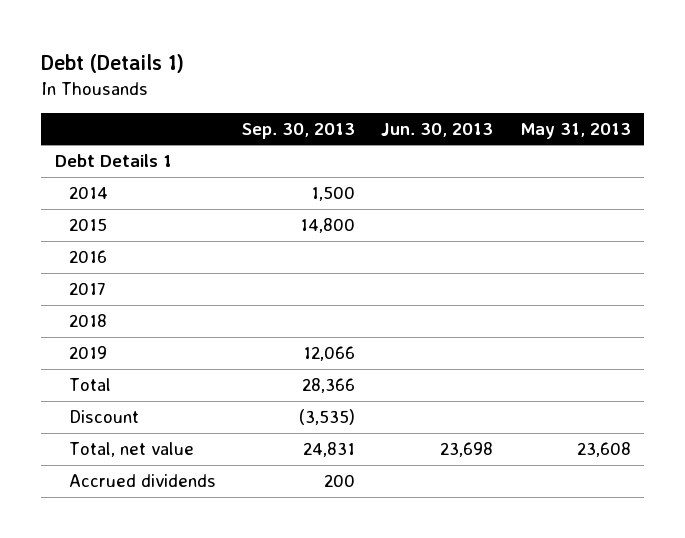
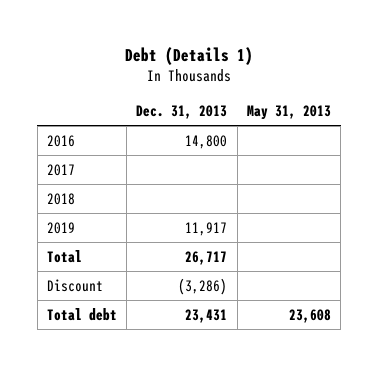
- | Sep. 30, 2013 | Jun. 30, 2013 | May 31, 2013
+ | Dec. 31, 2013 | May 31, 2013
- Debt Details 1
- 2014 | 1,500 | |
- 2015 | 14,800 | |
- Total, net value | 24,831 | 23,698 | 23,608
- Accrued dividends | 200 | |
+ Total debt | 23,431 | 23,608

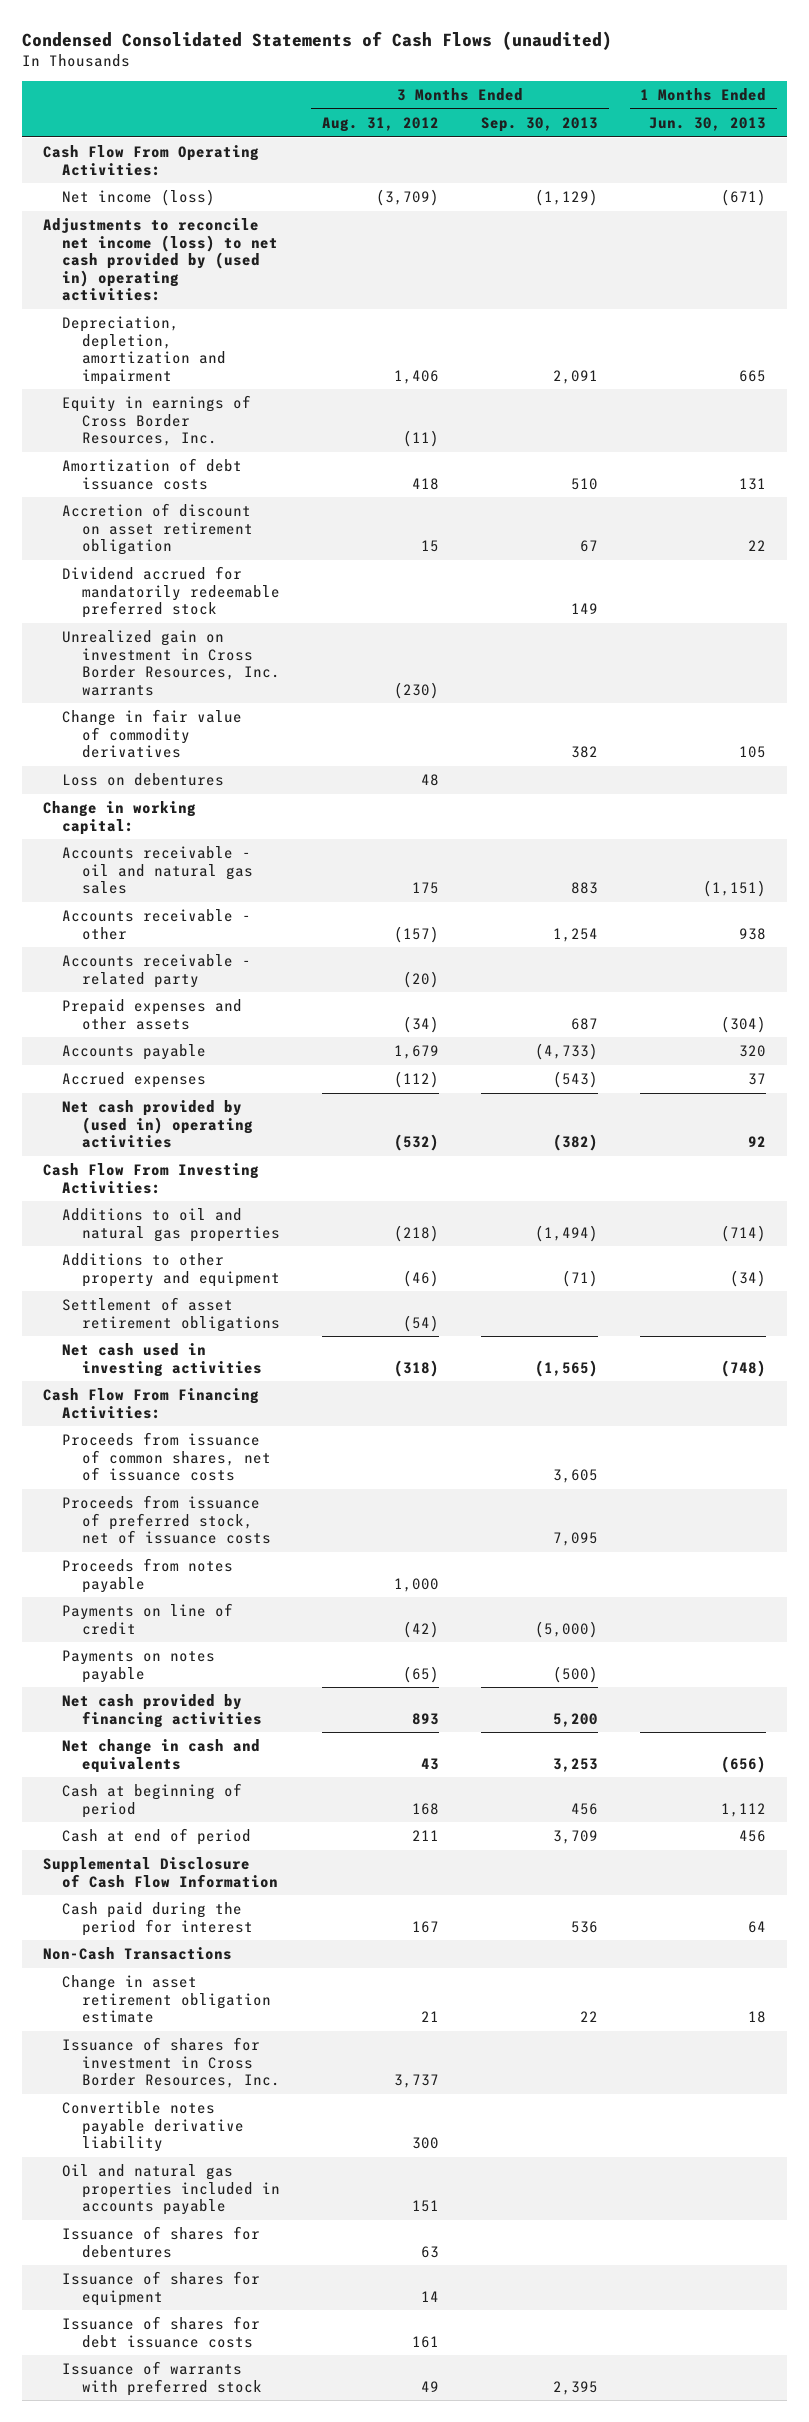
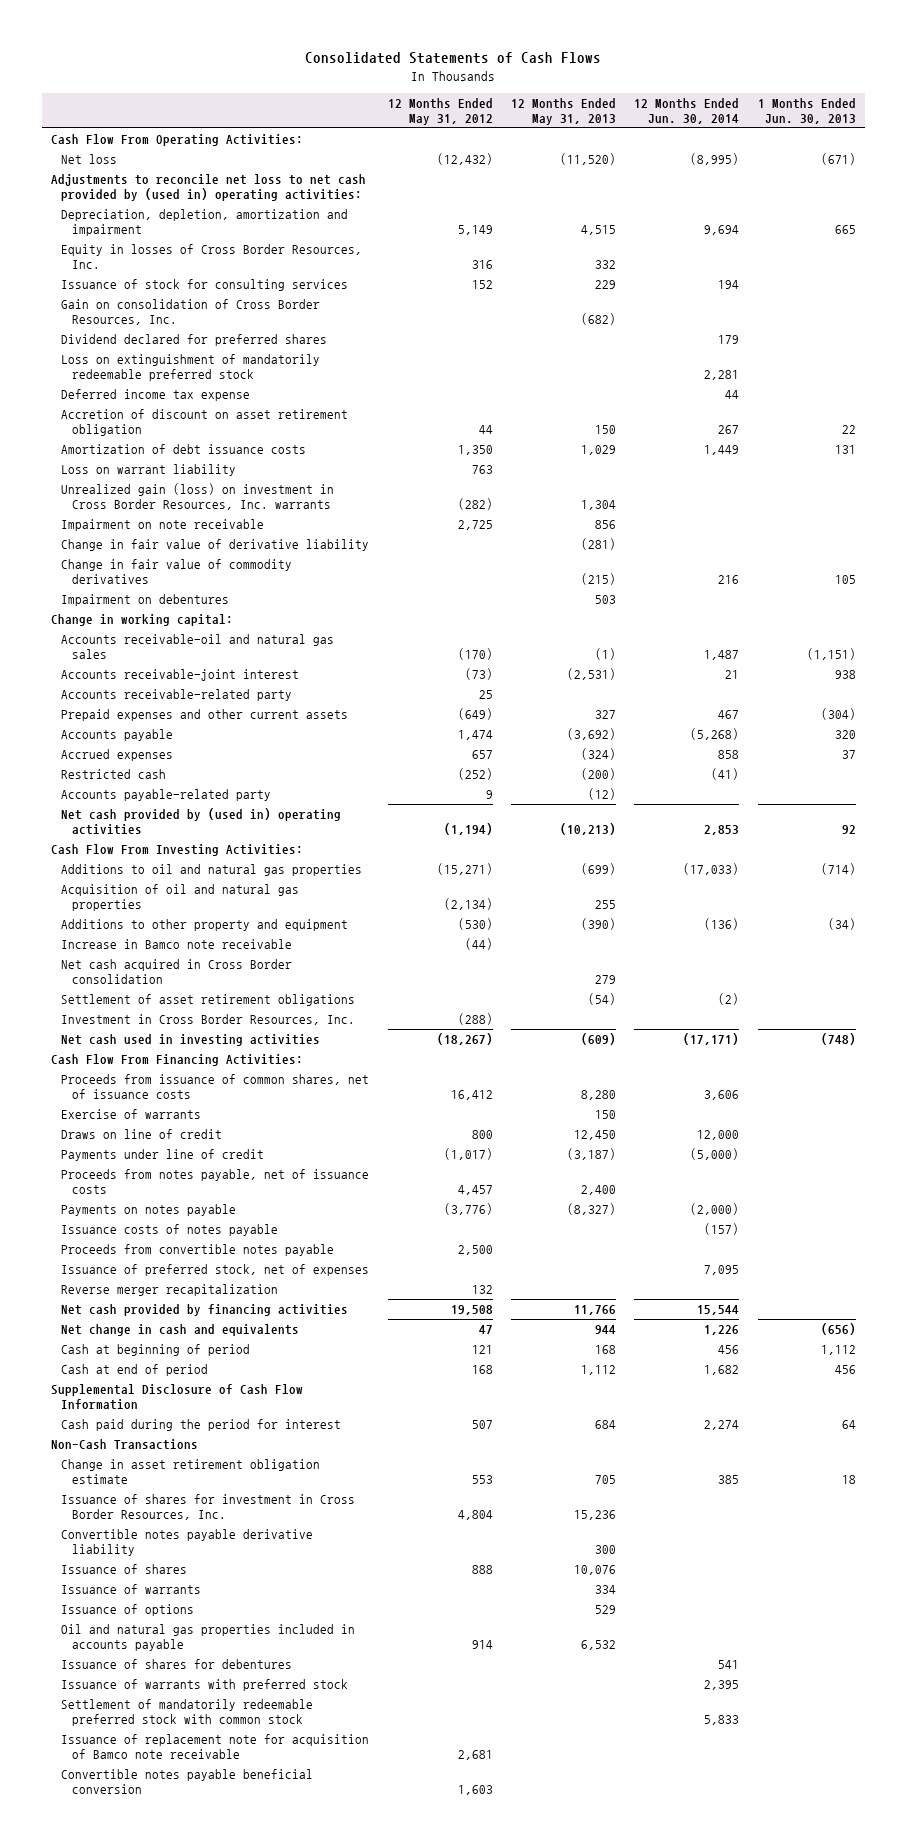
- Condensed Consolidated Statements of Cash Flows (unaudited)
+ Consolidated Statements of Cash Flows
- | 3 Months Ended Aug. 31, 2012 | 3 Months Ended Sep. 30, 2013 | 1 Months Ended Jun. 30, 2013
+ | 12 Months Ended May 31, 2012 | 12 Months Ended May 31, 2013 | 12 Months Ended Jun. 30, 2014 | 1 Months Ended Jun. 30, 2013
- Net income (loss) | (3,709) | (1,129) | (671)
- Adjustments to reconcile net income (loss) to net cash provided by (used in) operating activities:
+ Net loss | (12,432) | (11,520) | (8,995) | (671)
+ Adjustments to reconcile net loss to net cash provided by (used in) operating activities:
- Equity in earnings of Cross Border Resources, Inc. | (11) | |
+ Equity in losses of Cross Border Resources, Inc. | 316 | 332 | |
+ Issuance of stock for consulting services | 152 | 229 | 194 |
+ Gain on consolidation of Cross Border Resources, Inc. | | (682) | |
+ Dividend declared for preferred shares | | | 179 |
+ Loss on extinguishment of mandatorily redeemable preferred stock | | | 2,281 |
+ Deferred income tax expense | | | 44 |
- Dividend accrued for mandatorily redeemable preferred stock | | 149 |
- Unrealized gain on investment in Cross Border Resources, Inc. warrants | (230) | |
moved down: Amortization of debt issuance costs | 1,350 | 1,029 | 1,449 | 131
+ Loss on warrant liability | 763 | | |
+ Unrealized gain (loss) on investment in Cross Border Resources, Inc. warrants | (282) | 1,304 | |
+ Impairment on note receivable | 2,725 | 856 | |
+ Change in fair value of derivative liability | | (281) | |
- Loss on debentures | 48 | |
+ Impairment on debentures | | 503 | |
- Accounts receivable - oil and natural gas sales | 175 | 883 | (1,151)
- Accounts receivable - other | (157) | 1,254 | 938
- Accounts receivable - related party | (20) | |
- Prepaid expenses and other assets | (34) | 687 | (304)
+ Accounts receivable-oil and natural gas sales | (170) | (1) | 1,487 | (1,151)
+ Accounts receivable-joint interest | (73) | (2,531) | 21 | 938
+ Accounts receivable-related party | 25 | | |
+ Prepaid expenses and other current assets | (649) | 327 | 467 | (304)
+ Restricted cash | (252) | (200) | (41) |
+ Accounts payable-related party | 9 | (12) | |
+ Acquisition of oil and natural gas properties | (2,134) | 255 | |
+ Increase in Bamco note receivable | (44) | | |
+ Net cash acquired in Cross Border consolidation | | 279 | |
+ Investment in Cross Border Resources, Inc. | (288) | | |
- Proceeds from issuance of preferred stock, net of issuance costs | | 7,095 |
- Proceeds from notes payable | 1,000 | |
- Payments on line of credit | (42) | (5,000) |
+ Exercise of warrants | | 150 | |
+ Draws on line of credit | 800 | 12,450 | 12,000 |
+ Payments under line of credit | (1,017) | (3,187) | (5,000) |
+ Proceeds from notes payable, net of issuance costs | 4,457 | 2,400 | |
+ Issuance costs of notes payable | | | (157) |
+ Proceeds from convertible notes payable | 2,500 | | |
+ Issuance of preferred stock, net of expenses | | | 7,095 |
+ Reverse merger recapitalization | 132 | | |
+ Issuance of shares | 888 | 10,076 | |
+ Issuance of warrants | | 334 | |
+ Issuance of options | | 529 | |
- Issuance of shares for equipment | 14 | |
- Issuance of shares for debt issuance costs | 161 | |
+ Settlement of mandatorily redeemable preferred stock with common stock | | | 5,833 |
+ Issuance of replacement note for acquisition of Bamco note receivable | 2,681 | | |
+ Convertible notes payable beneficial conversion | 1,603 | | |

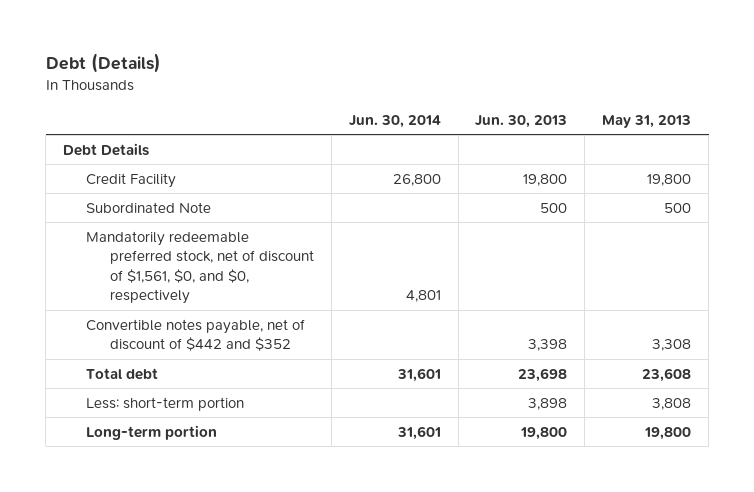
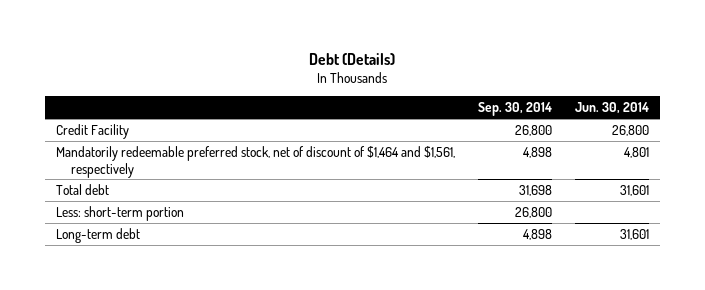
- | Jun. 30, 2014 | Jun. 30, 2013 | May 31, 2013
+ | Sep. 30, 2014 | Jun. 30, 2014
- Debt Details
- Subordinated Note | | 500 | 500
- Mandatorily redeemable preferred stock, net of discount of $1,561, $0, and $0, respectively | 4,801 | |
- Convertible notes payable, net of discount of $442 and $352 | | 3,398 | 3,308
+ Mandatorily redeemable preferred stock, net of discount of $1,464 and $1,561, respectively | 4,898 | 4,801
- Long-term portion | 31,601 | 19,800 | 19,800
+ Long-term debt | 4,898 | 31,601

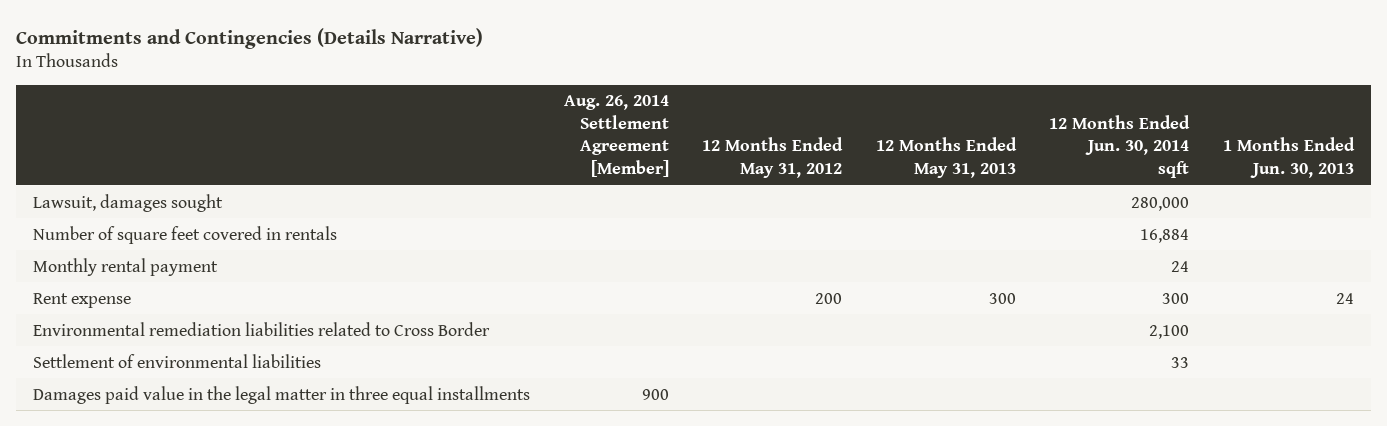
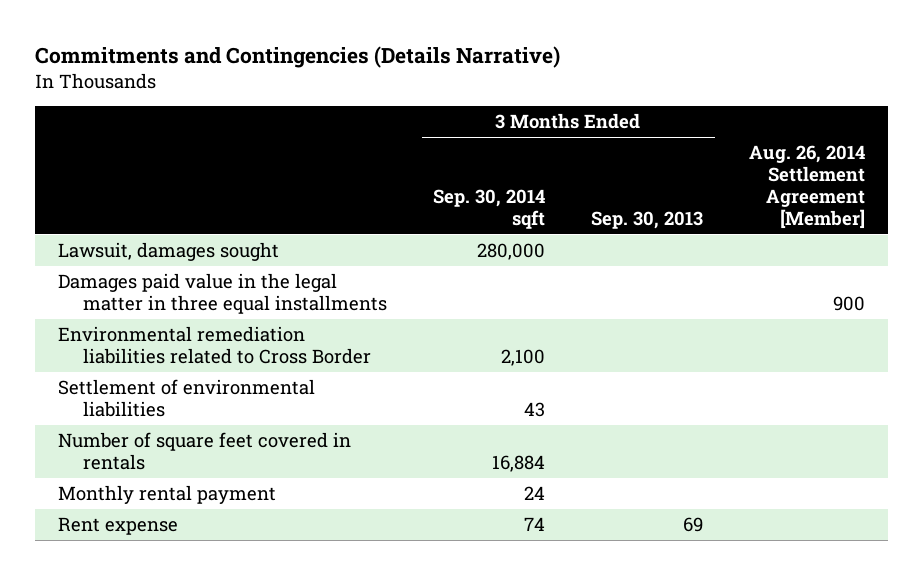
- | Aug. 26, 2014 Settlement Agreement [Member] | 12 Months Ended May 31, 2012 | 12 Months Ended May 31, 2013 | 12 Months Ended Jun. 30, 2014 sqft | 1 Months Ended Jun. 30, 2013
+ | 3 Months Ended Sep. 30, 2014 sqft | 3 Months Ended Sep. 30, 2013 | Aug. 26, 2014 Settlement Agreement [Member]
moved up: Damages paid value in the legal matter in three equal installments | | | 900
moved up: Environmental remediation liabilities related to Cross Border | 2,100 | |
moved up: Settlement of environmental liabilities | 43 | |

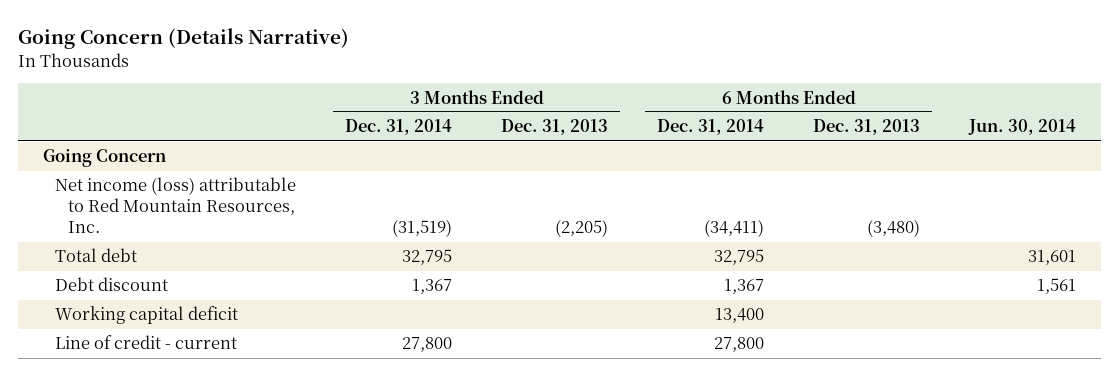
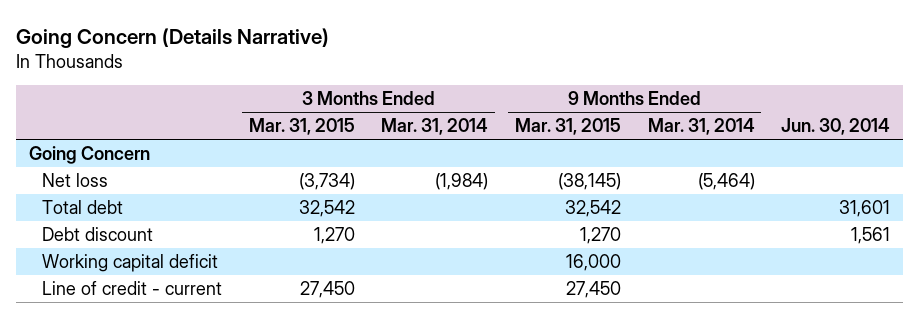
- | 3 Months Ended Dec. 31, 2014 | 3 Months Ended Dec. 31, 2013 | 6 Months Ended Dec. 31, 2014 | 6 Months Ended Dec. 31, 2013 | Jun. 30, 2014
+ | 3 Months Ended Mar. 31, 2015 | 3 Months Ended Mar. 31, 2014 | 9 Months Ended Mar. 31, 2015 | 9 Months Ended Mar. 31, 2014 | Jun. 30, 2014
- Net income (loss) attributable to Red Mountain Resources, Inc. | (31,519) | (2,205) | (34,411) | (3,480) |
+ Net loss | (3,734) | (1,984) | (38,145) | (5,464) |

